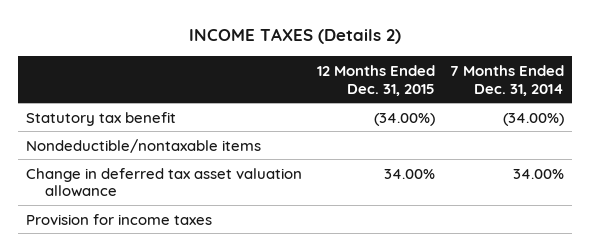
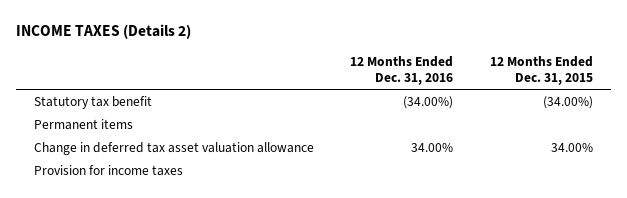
- | 12 Months Ended Dec. 31, 2015 | 7 Months Ended Dec. 31, 2014
+ | 12 Months Ended Dec. 31, 2016 | 12 Months Ended Dec. 31, 2015
- Nondeductible/nontaxable items
+ Permanent items

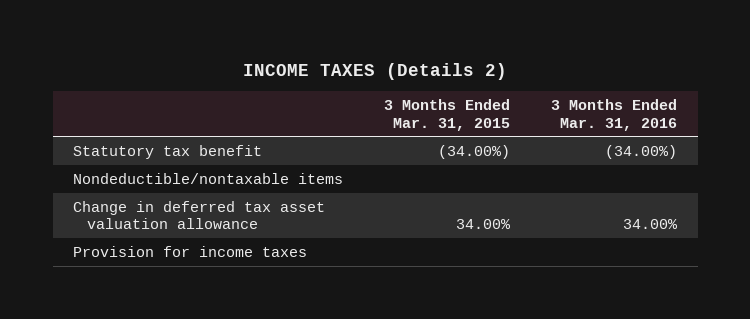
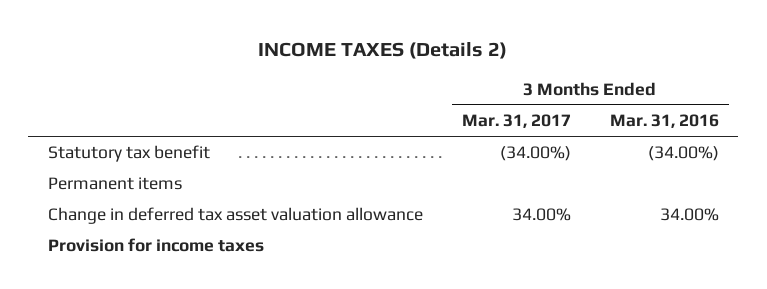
- | 3 Months Ended Mar. 31, 2015 | 3 Months Ended Mar. 31, 2016
+ | 3 Months Ended Mar. 31, 2017 | 3 Months Ended Mar. 31, 2016
- Nondeductible/nontaxable items
+ Permanent items

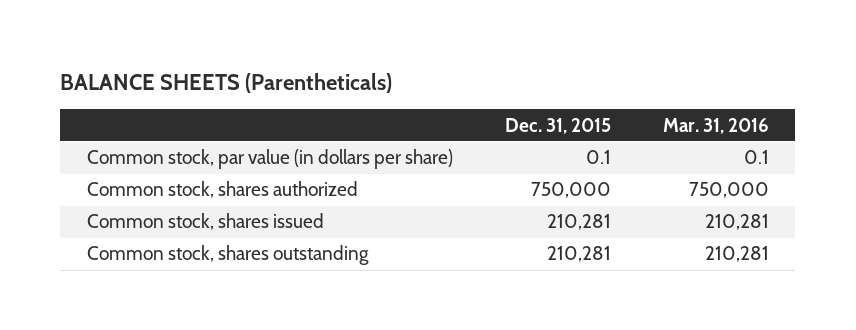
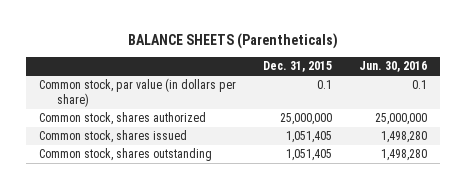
- | Dec. 31, 2015 | Mar. 31, 2016
+ | Dec. 31, 2015 | Jun. 30, 2016
- Common stock, shares authorized | 750,000 | 750,000
- Common stock, shares issued | 210,281 | 210,281
- Common stock, shares outstanding | 210,281 | 210,281
+ Common stock, shares authorized | 25,000,000 | 25,000,000
+ Common stock, shares issued | 1,051,405 | 1,498,280
+ Common stock, shares outstanding | 1,051,405 | 1,498,280

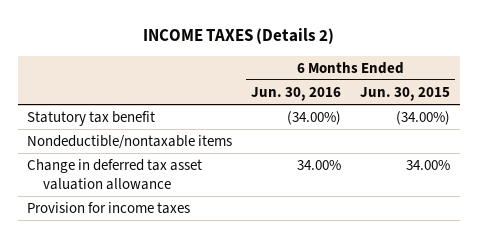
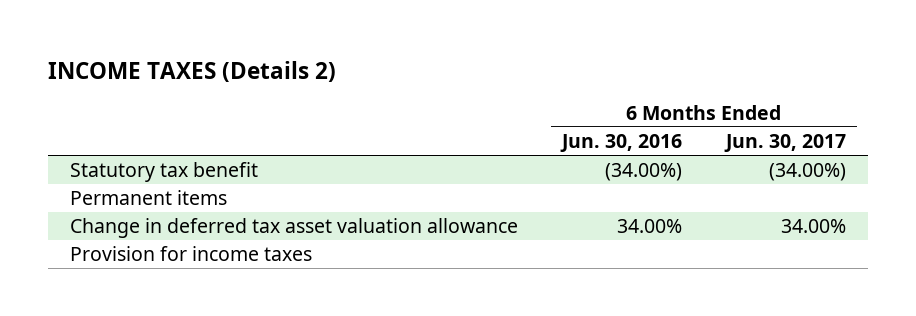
- | 6 Months Ended Jun. 30, 2016 | 6 Months Ended Jun. 30, 2015
+ | 6 Months Ended Jun. 30, 2016 | 6 Months Ended Jun. 30, 2017
- Nondeductible/nontaxable items
+ Permanent items

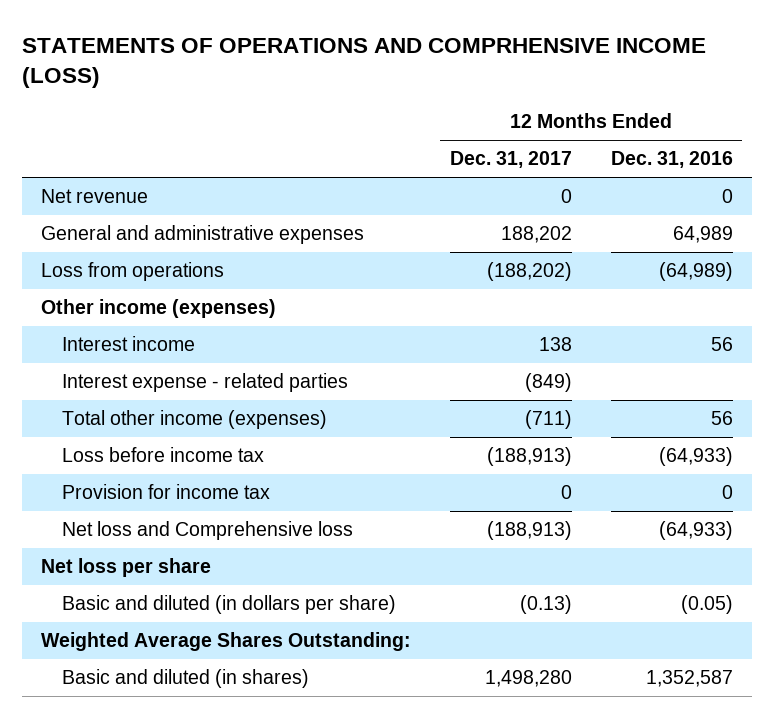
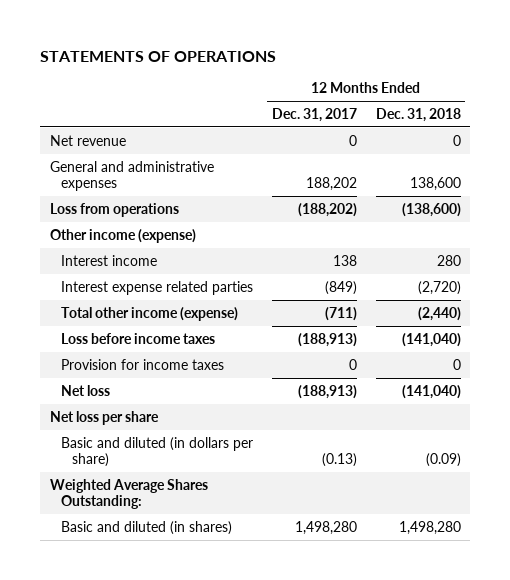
- STATEMENTS OF OPERATIONS AND COMPRHENSIVE INCOME (LOSS)
+ STATEMENTS OF OPERATIONS
- | 12 Months Ended Dec. 31, 2017 | 12 Months Ended Dec. 31, 2016
+ | 12 Months Ended Dec. 31, 2017 | 12 Months Ended Dec. 31, 2018
- Other income (expenses)
+ Other income (expense)
- Interest expense - related parties | (849) |
- Total other income (expenses) | (711) | 56
- Loss before income tax | (188,913) | (64,933)
- Provision for income tax | 0 | 0
- Net loss and Comprehensive loss | (188,913) | (64,933)
+ Interest expense related parties | (849) | (2,720)
+ Total other income (expense) | (711) | (2,440)
+ Loss before income taxes | (188,913) | (141,040)
+ Provision for income taxes | 0 | 0
+ Net loss | (188,913) | (141,040)

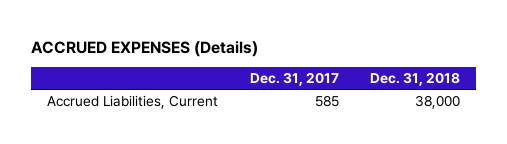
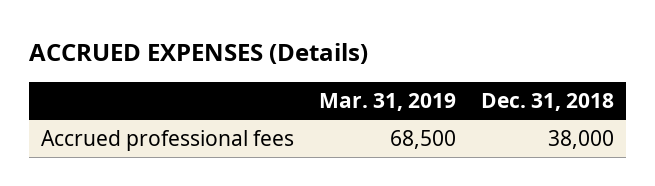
- | Dec. 31, 2017 | Dec. 31, 2018
+ | Mar. 31, 2019 | Dec. 31, 2018
- Accrued Liabilities, Current | 585 | 38,000
+ Accrued professional fees | 68,500 | 38,000

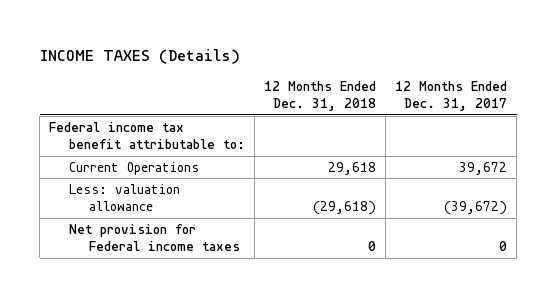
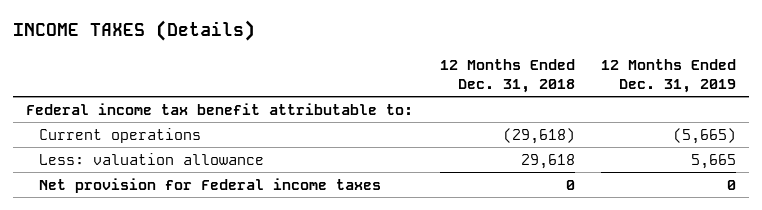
- | 12 Months Ended Dec. 31, 2018 | 12 Months Ended Dec. 31, 2017
+ | 12 Months Ended Dec. 31, 2018 | 12 Months Ended Dec. 31, 2019
- Current Operations | 29,618 | 39,672
- Less: valuation allowance | (29,618) | (39,672)
+ Current operations | (29,618) | (5,665)
+ Less: valuation allowance | 29,618 | 5,665

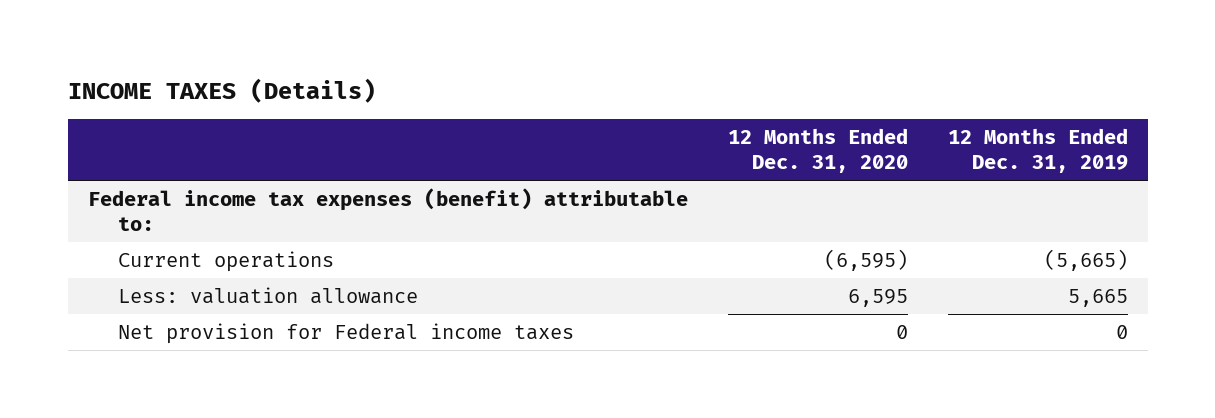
- | 12 Months Ended Dec. 31, 2018 | 12 Months Ended Dec. 31, 2019
+ | 12 Months Ended Dec. 31, 2020 | 12 Months Ended Dec. 31, 2019
- Federal income tax benefit attributable to:
+ Federal income tax expenses (benefit) attributable to:

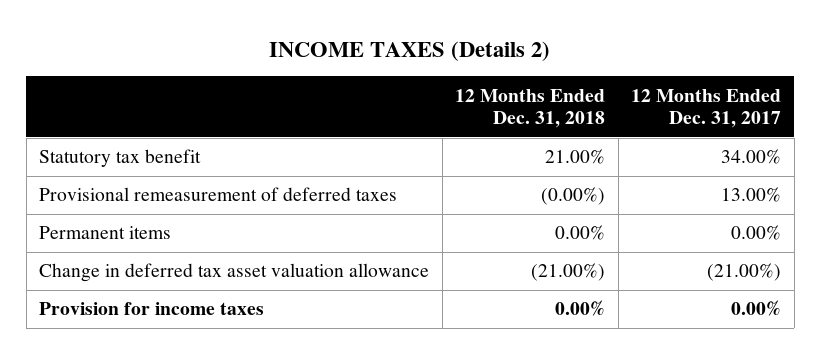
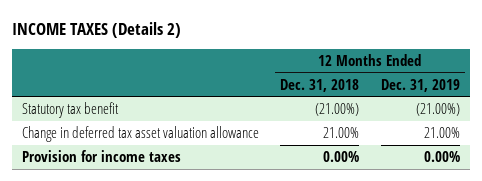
- | 12 Months Ended Dec. 31, 2018 | 12 Months Ended Dec. 31, 2017
+ | 12 Months Ended Dec. 31, 2018 | 12 Months Ended Dec. 31, 2019
- Statutory tax benefit | 21.00% | 34.00%
- Provisional remeasurement of deferred taxes | (0.00%) | 13.00%
- Permanent items | 0.00% | 0.00%
- Change in deferred tax asset valuation allowance | (21.00%) | (21.00%)
+ Statutory tax benefit | (21.00%) | (21.00%)
+ Change in deferred tax asset valuation allowance | 21.00% | 21.00%

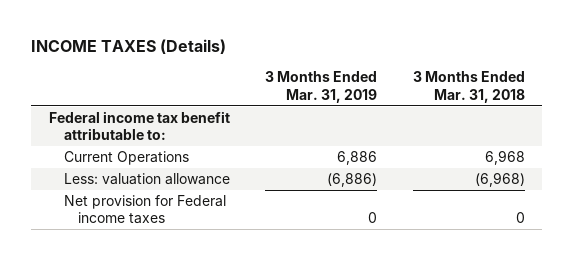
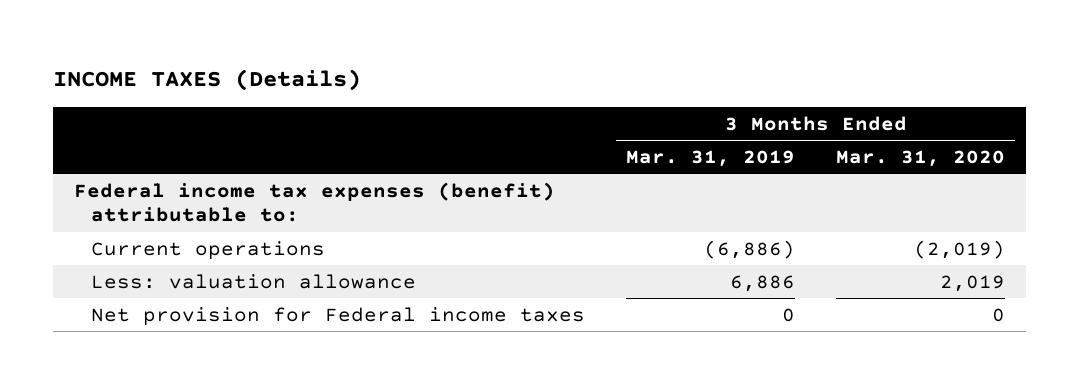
- | 3 Months Ended Mar. 31, 2019 | 3 Months Ended Mar. 31, 2018
+ | 3 Months Ended Mar. 31, 2019 | 3 Months Ended Mar. 31, 2020
- Federal income tax benefit attributable to:
- Current Operations | 6,886 | 6,968
- Less: valuation allowance | (6,886) | (6,968)
+ Federal income tax expenses (benefit) attributable to:
+ Current operations | (6,886) | (2,019)
+ Less: valuation allowance | 6,886 | 2,019

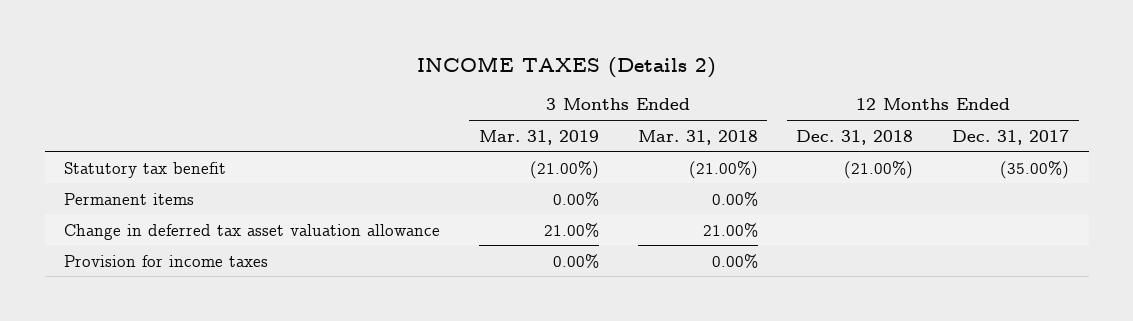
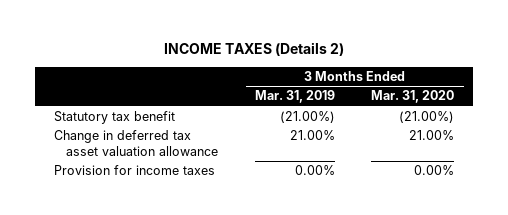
- | 3 Months Ended Mar. 31, 2019 | 3 Months Ended Mar. 31, 2018 | 12 Months Ended Dec. 31, 2018 | 12 Months Ended Dec. 31, 2017
+ | 3 Months Ended Mar. 31, 2019 | 3 Months Ended Mar. 31, 2020
- Permanent items | 0.00% | 0.00% | |

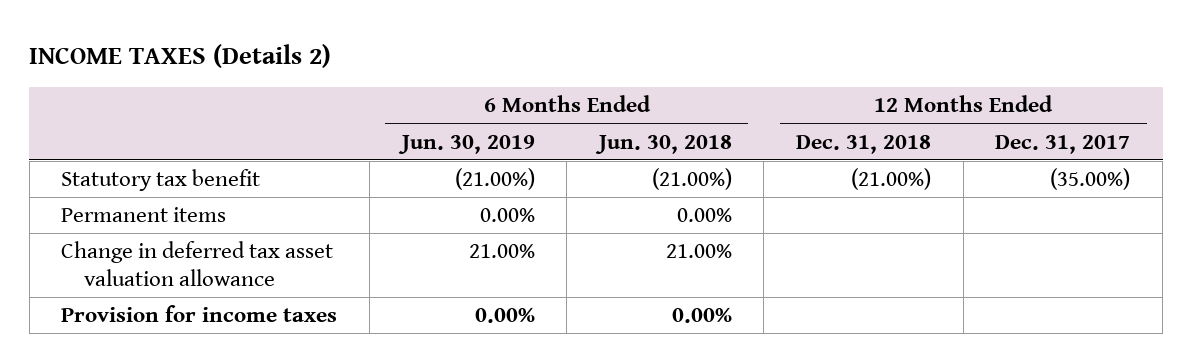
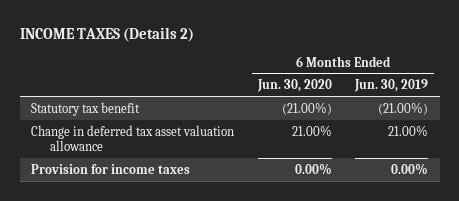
- | 6 Months Ended Jun. 30, 2019 | 6 Months Ended Jun. 30, 2018 | 12 Months Ended Dec. 31, 2018 | 12 Months Ended Dec. 31, 2017
+ | 6 Months Ended Jun. 30, 2020 | 6 Months Ended Jun. 30, 2019
- Permanent items | 0.00% | 0.00% | |

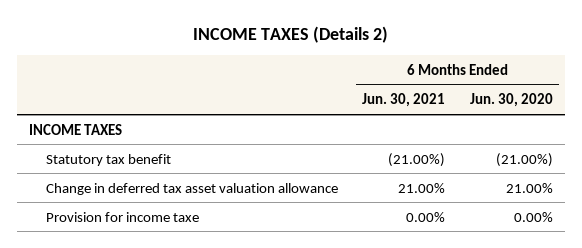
- | 6 Months Ended Jun. 30, 2020 | 6 Months Ended Jun. 30, 2019
+ | 6 Months Ended Jun. 30, 2021 | 6 Months Ended Jun. 30, 2020
+ INCOME TAXES
- Provision for income taxes | 0.00% | 0.00%
+ Provision for income taxe | 0.00% | 0.00%

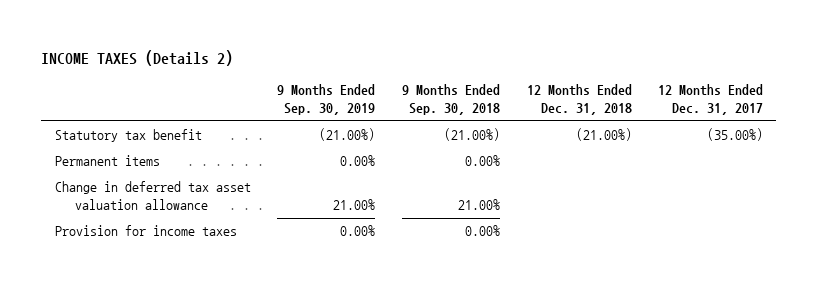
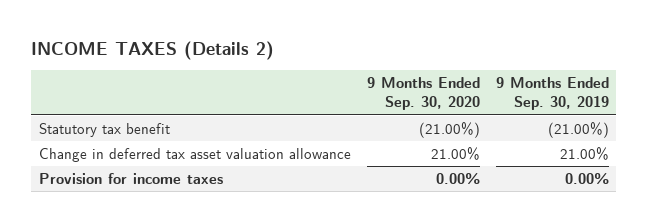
- | 9 Months Ended Sep. 30, 2019 | 9 Months Ended Sep. 30, 2018 | 12 Months Ended Dec. 31, 2018 | 12 Months Ended Dec. 31, 2017
+ | 9 Months Ended Sep. 30, 2020 | 9 Months Ended Sep. 30, 2019
- Permanent items | 0.00% | 0.00% | |

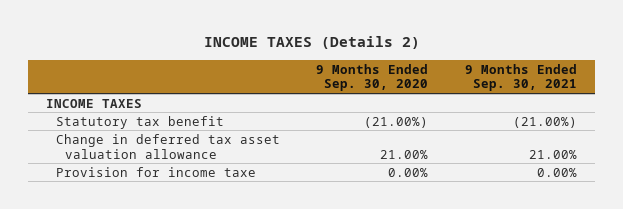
- | 9 Months Ended Sep. 30, 2020 | 9 Months Ended Sep. 30, 2019
+ | 9 Months Ended Sep. 30, 2020 | 9 Months Ended Sep. 30, 2021
+ INCOME TAXES
- Provision for income taxes | 0.00% | 0.00%
+ Provision for income taxe | 0.00% | 0.00%

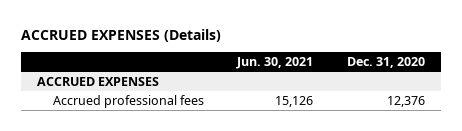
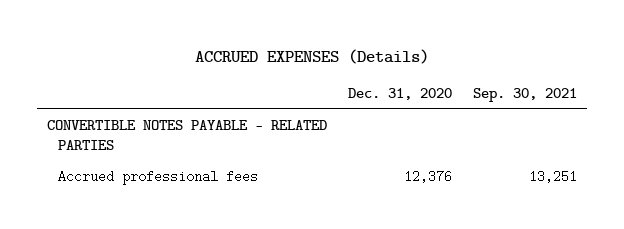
- | Jun. 30, 2021 | Dec. 31, 2020
+ | Dec. 31, 2020 | Sep. 30, 2021
- ACCRUED EXPENSES
+ CONVERTIBLE NOTES PAYABLE - RELATED PARTIES

